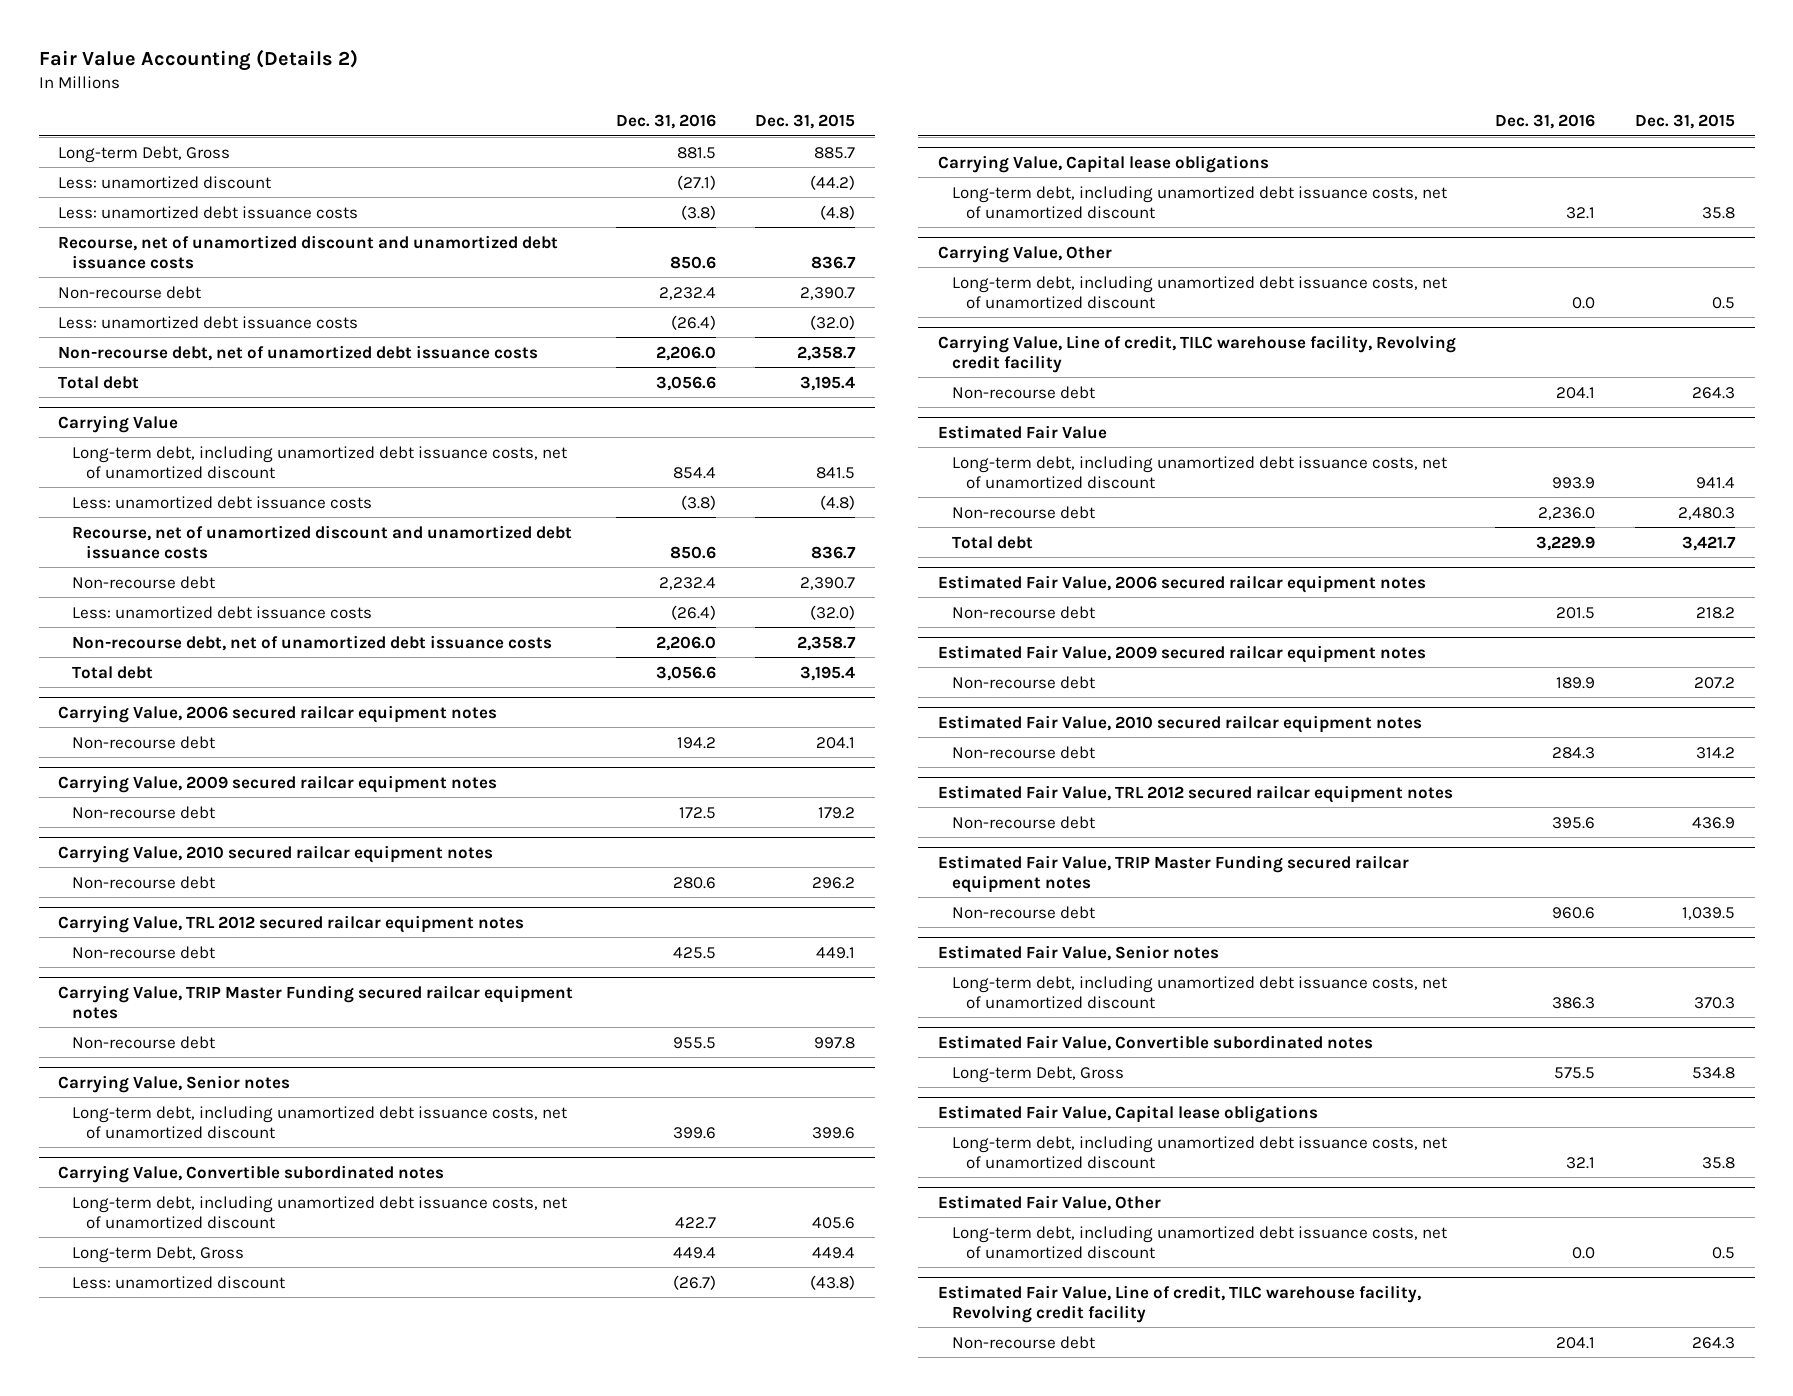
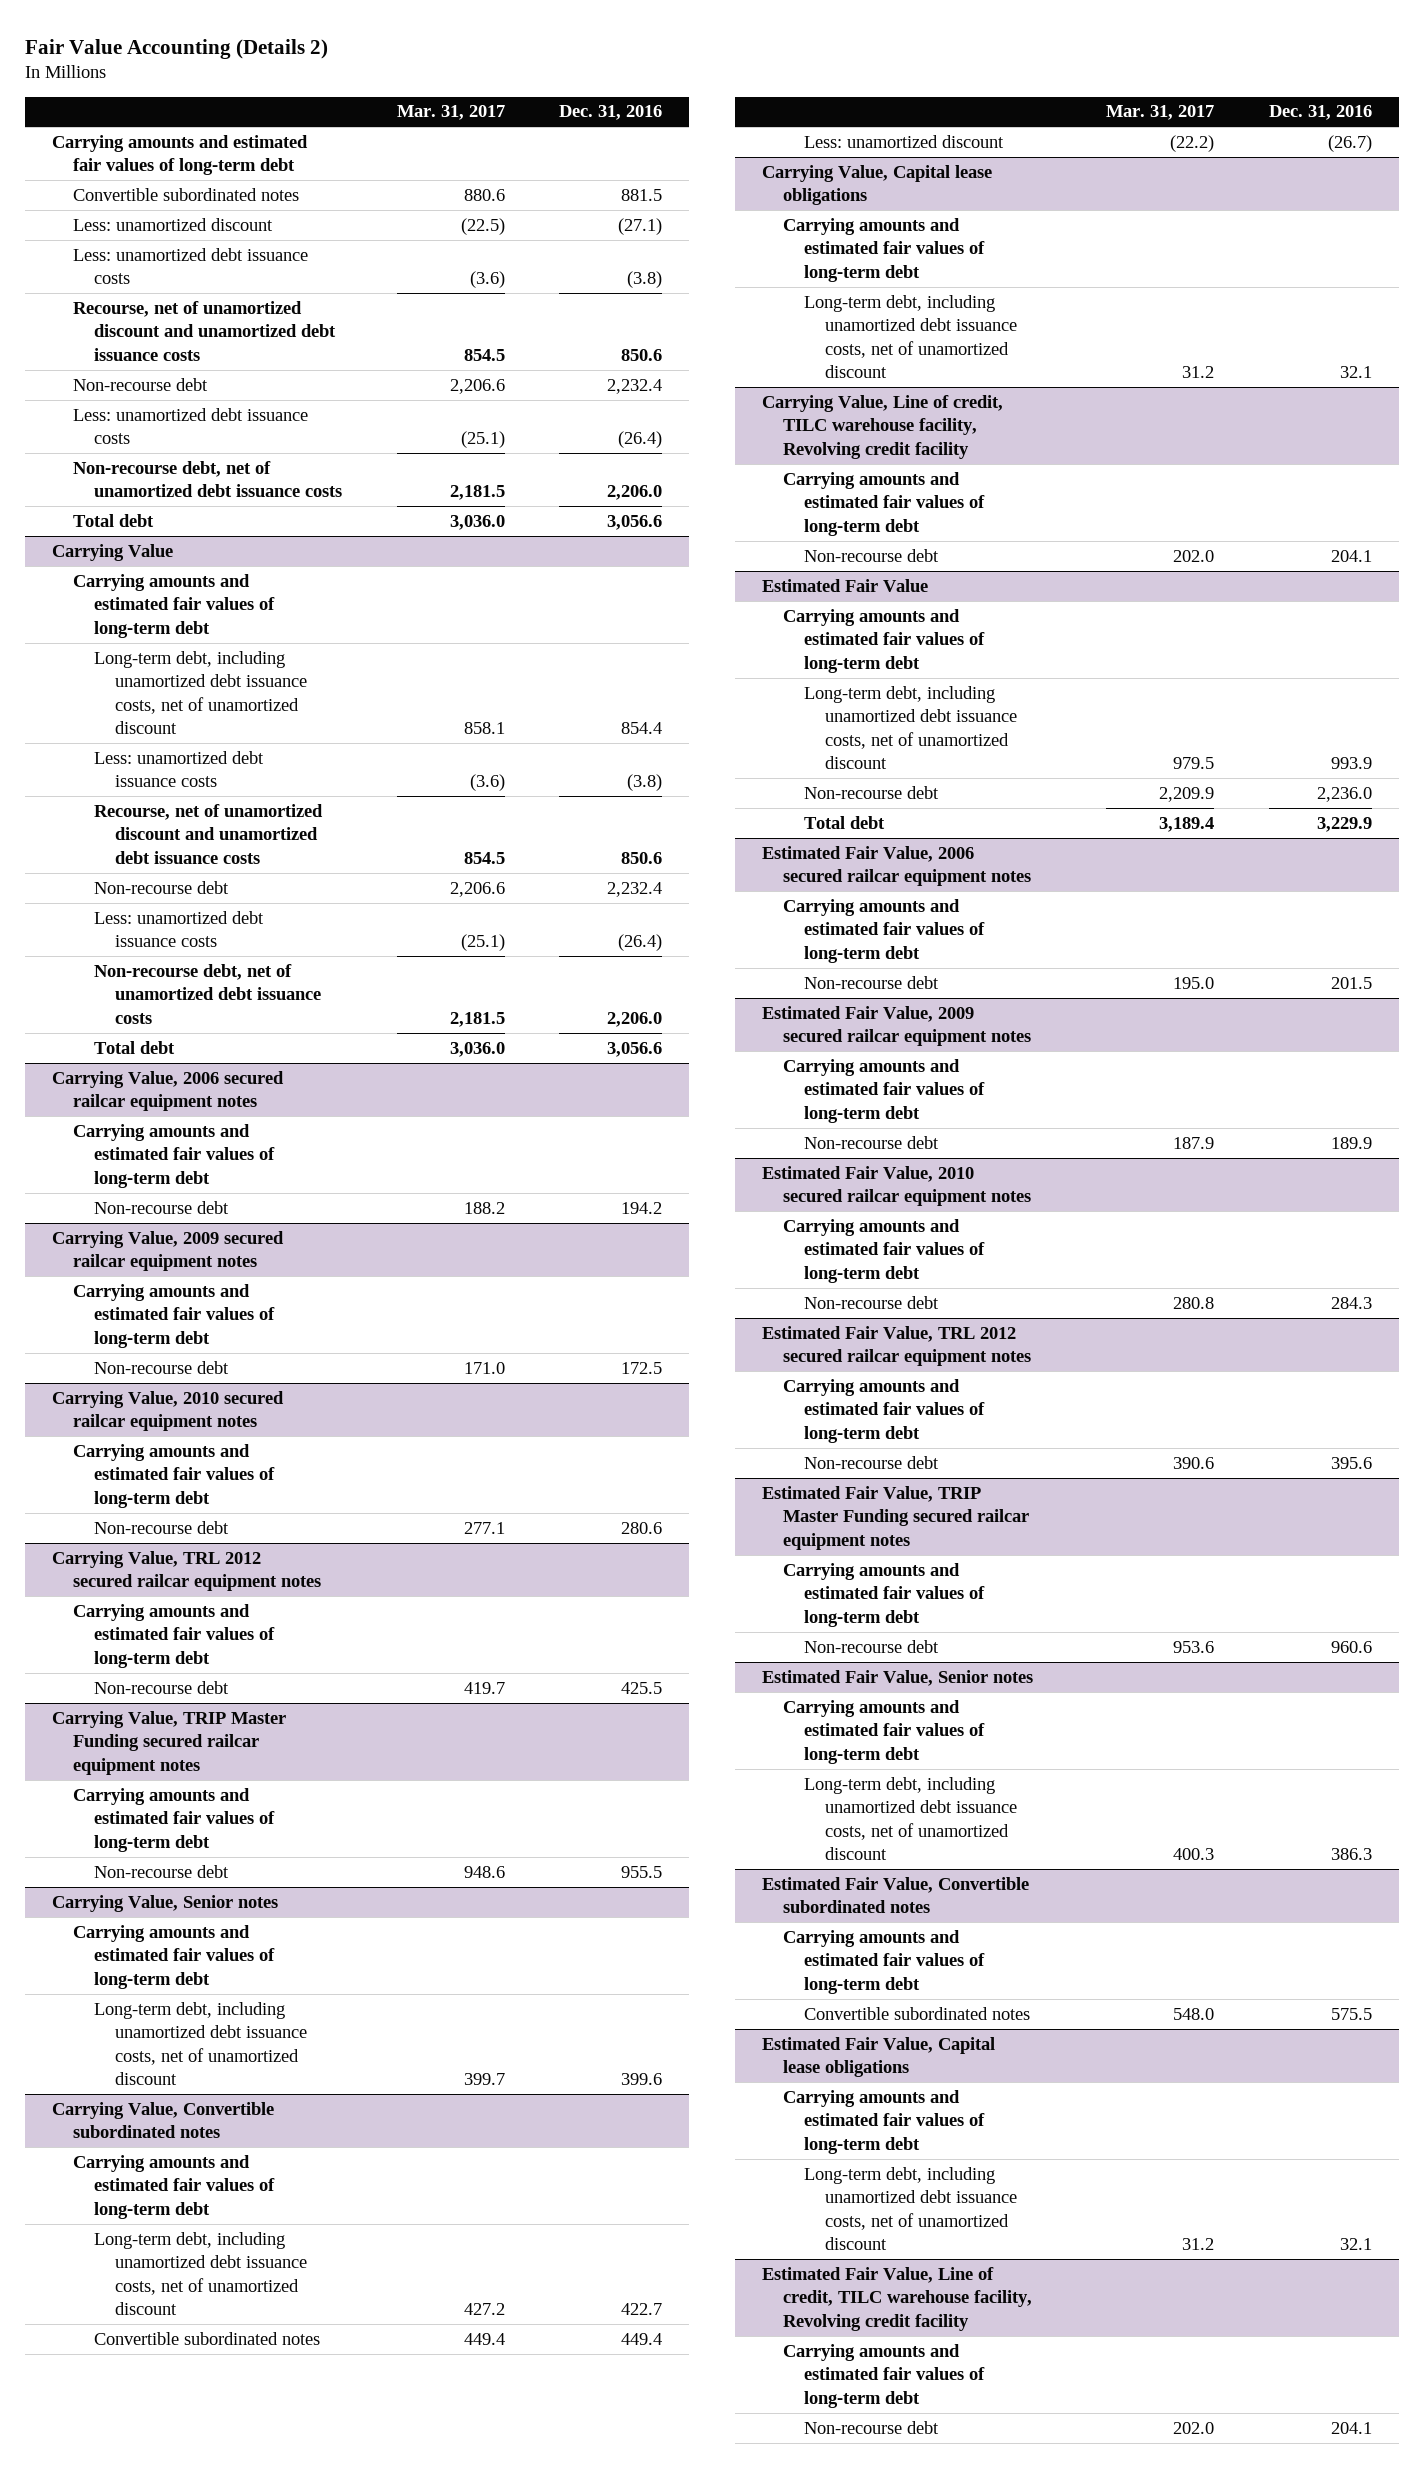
- | Dec. 31, 2016 | Dec. 31, 2015
+ | Mar. 31, 2017 | Dec. 31, 2016
- Long-term Debt, Gross | 881.5 | 885.7
+ Carrying amounts and estimated fair values of long-term debt
+ Convertible subordinated notes | 880.6 | 881.5
@ Carrying Value
+ Carrying amounts and estimated fair values of long-term debt
@ Carrying Value, 2006 secured railcar equipment notes
+ Carrying amounts and estimated fair values of long-term debt
@ Carrying Value, 2009 secured railcar equipment notes
+ Carrying amounts and estimated fair values of long-term debt
@ Carrying Value, 2010 secured railcar equipment notes
+ Carrying amounts and estimated fair values of long-term debt
@ Carrying Value, TRL 2012 secured railcar equipment notes
+ Carrying amounts and estimated fair values of long-term debt
@ Carrying Value, TRIP Master Funding secured railcar equipment notes
+ Carrying amounts and estimated fair values of long-term debt
@ Carrying Value, Senior notes
+ Carrying amounts and estimated fair values of long-term debt
@ Carrying Value, Convertible subordinated notes
+ Carrying amounts and estimated fair values of long-term debt
- Long-term Debt, Gross | 449.4 | 449.4
+ Convertible subordinated notes | 449.4 | 449.4
@ Carrying Value, Capital lease obligations
+ Carrying amounts and estimated fair values of long-term debt
- Carrying Value, Other
- Long-term debt, including unamortized debt issuance costs, net of unamortized discount | 0.0 | 0.5
@ Carrying Value, Line of credit, TILC warehouse facility, Revolving credit facility
+ Carrying amounts and estimated fair values of long-term debt
@ Estimated Fair Value
+ Carrying amounts and estimated fair values of long-term debt
@ Estimated Fair Value, 2006 secured railcar equipment notes
+ Carrying amounts and estimated fair values of long-term debt
@ Estimated Fair Value, 2009 secured railcar equipment notes
+ Carrying amounts and estimated fair values of long-term debt
@ Estimated Fair Value, 2010 secured railcar equipment notes
+ Carrying amounts and estimated fair values of long-term debt
@ Estimated Fair Value, TRL 2012 secured railcar equipment notes
+ Carrying amounts and estimated fair values of long-term debt
@ Estimated Fair Value, TRIP Master Funding secured railcar equipment notes
+ Carrying amounts and estimated fair values of long-term debt
@ Estimated Fair Value, Senior notes
+ Carrying amounts and estimated fair values of long-term debt
@ Estimated Fair Value, Convertible subordinated notes
- Long-term Debt, Gross | 575.5 | 534.8
+ Carrying amounts and estimated fair values of long-term debt
+ Convertible subordinated notes | 548.0 | 575.5
@ Estimated Fair Value, Capital lease obligations
+ Carrying amounts and estimated fair values of long-term debt
- Estimated Fair Value, Other
- Long-term debt, including unamortized debt issuance costs, net of unamortized discount | 0.0 | 0.5
@ Estimated Fair Value, Line of credit, TILC warehouse facility, Revolving credit facility
+ Carrying amounts and estimated fair values of long-term debt

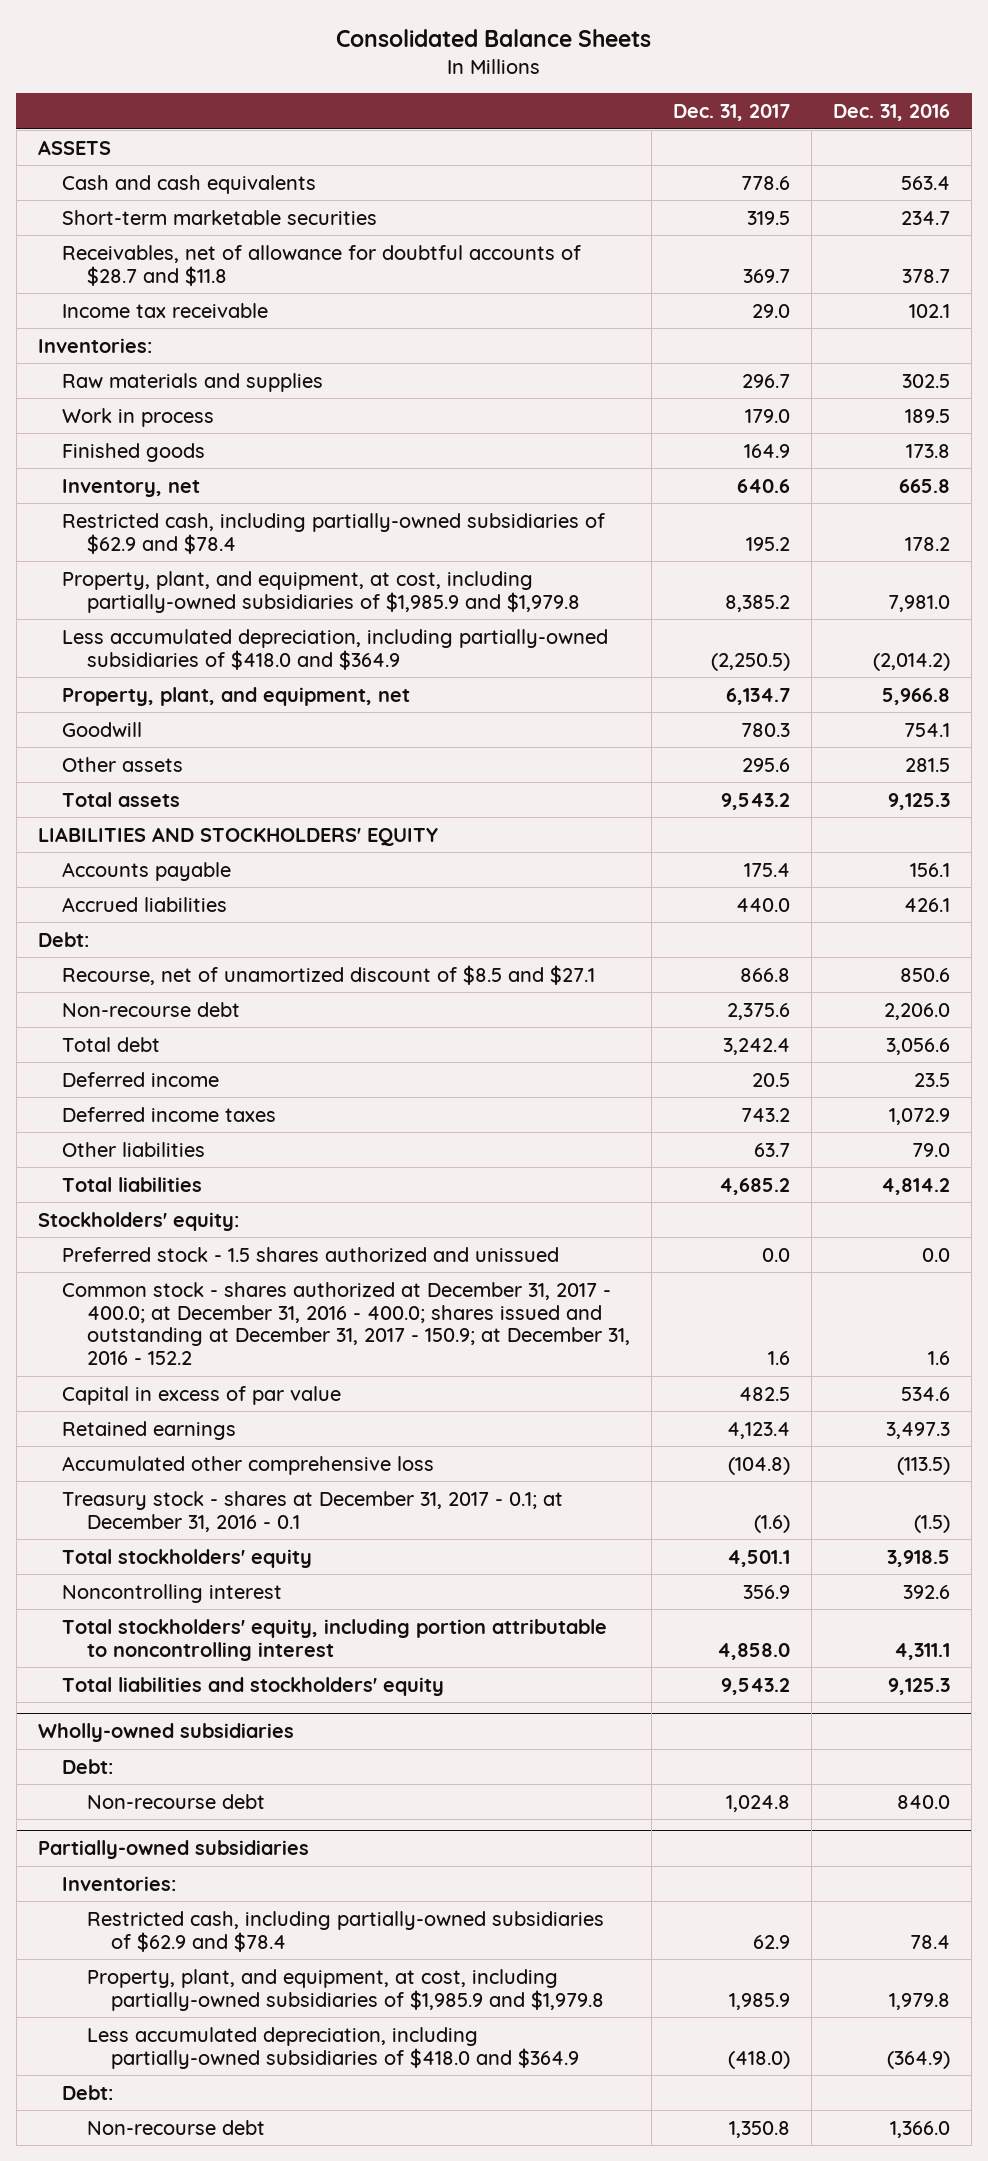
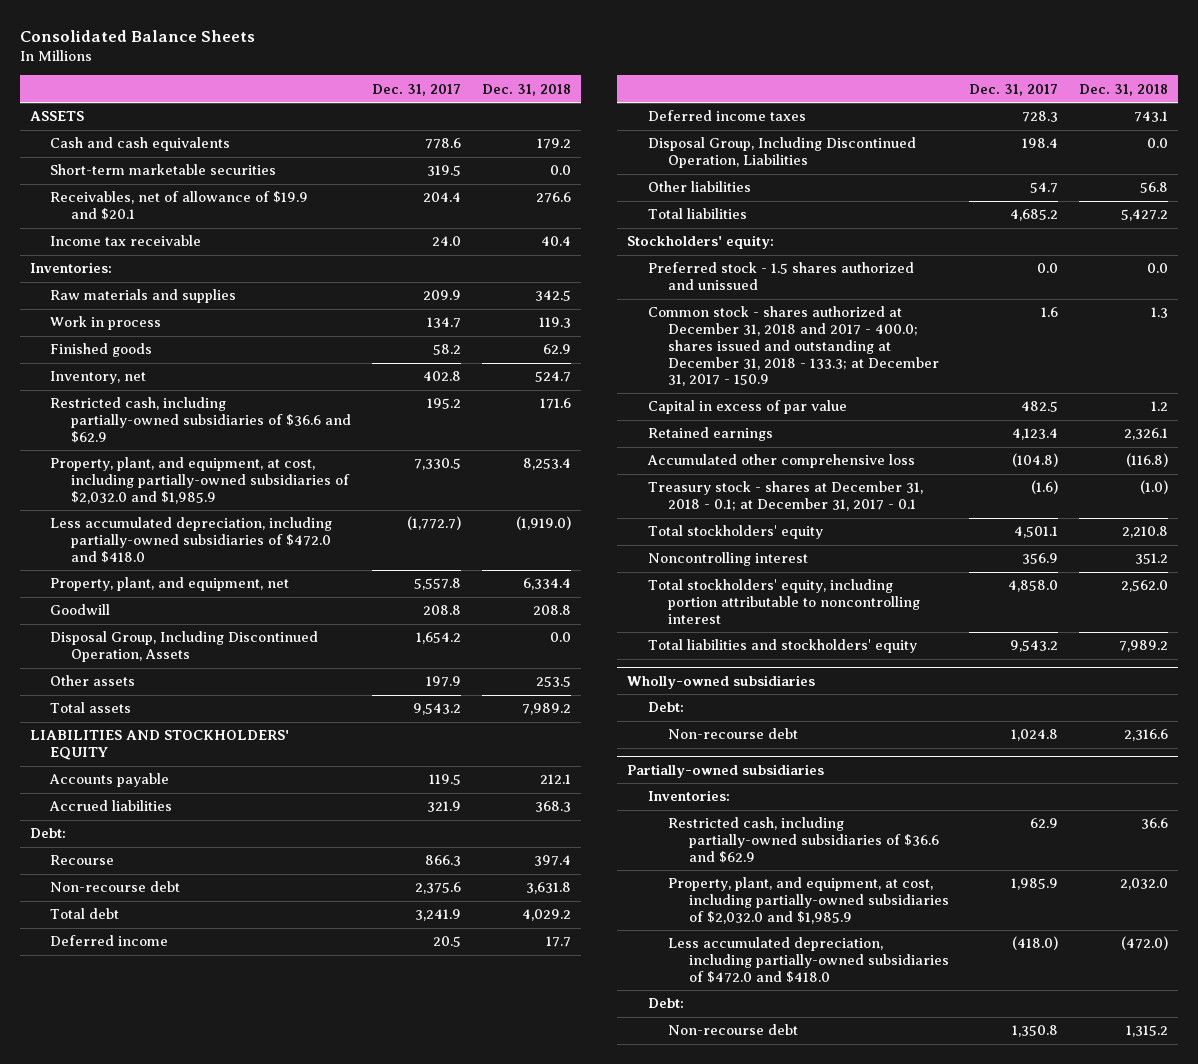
- | Dec. 31, 2017 | Dec. 31, 2016
+ | Dec. 31, 2017 | Dec. 31, 2018
- Receivables, net of allowance for doubtful accounts of $28.7 and $11.8 | 369.7 | 378.7
- Income tax receivable | 29.0 | 102.1
+ Receivables, net of allowance of $19.9 and $20.1 | 204.4 | 276.6
+ Income tax receivable | 24.0 | 40.4
- Raw materials and supplies | 296.7 | 302.5
- Work in process | 179.0 | 189.5
- Finished goods | 164.9 | 173.8
- Inventory, net | 640.6 | 665.8
- Restricted cash, including partially-owned subsidiaries of $62.9 and $78.4 | 195.2 | 178.2
- Property, plant, and equipment, at cost, including partially-owned subsidiaries of $1,985.9 and $1,979.8 | 8,385.2 | 7,981.0
- Less accumulated depreciation, including partially-owned subsidiaries of $418.0 and $364.9 | (2,250.5) | (2,014.2)
- Property, plant, and equipment, net | 6,134.7 | 5,966.8
- Goodwill | 780.3 | 754.1
- Other assets | 295.6 | 281.5
+ Raw materials and supplies | 209.9 | 342.5
+ Work in process | 134.7 | 119.3
+ Finished goods | 58.2 | 62.9
+ Inventory, net | 402.8 | 524.7
+ Restricted cash, including partially-owned subsidiaries of $36.6 and $62.9 | 195.2 | 171.6
+ Property, plant, and equipment, at cost, including partially-owned subsidiaries of $2,032.0 and $1,985.9 | 7,330.5 | 8,253.4
+ Less accumulated depreciation, including partially-owned subsidiaries of $472.0 and $418.0 | (1,772.7) | (1,919.0)
+ Property, plant, and equipment, net | 5,557.8 | 6,334.4
+ Goodwill | 208.8 | 208.8
+ Disposal Group, Including Discontinued Operation, Assets | 1,654.2 | 0.0
+ Other assets | 197.9 | 253.5
- Accounts payable | 175.4 | 156.1
- Accrued liabilities | 440.0 | 426.1
+ Accounts payable | 119.5 | 212.1
+ Accrued liabilities | 321.9 | 368.3
- Recourse, net of unamortized discount of $8.5 and $27.1 | 866.8 | 850.6
+ Recourse | 866.3 | 397.4
- Total debt | 3,242.4 | 3,056.6
+ Total debt | 3,241.9 | 4,029.2
- Deferred income taxes | 743.2 | 1,072.9
- Other liabilities | 63.7 | 79.0
+ Deferred income taxes | 728.3 | 743.1
+ Disposal Group, Including Discontinued Operation, Liabilities | 198.4 | 0.0
+ Other liabilities | 54.7 | 56.8
- Common stock - shares authorized at December 31, 2017 - 400.0; at December 31, 2016 - 400.0; shares issued and outstanding at December 31, 2017 - 150.9; at December 31, 2016 - 152.2 | 1.6 | 1.6
+ Common stock - shares authorized at December 31, 2018 and 2017 - 400.0; shares issued and outstanding at December 31, 2018 - 133.3; at December 31, 2017 - 150.9 | 1.6 | 1.3
- Treasury stock - shares at December 31, 2017 - 0.1; at December 31, 2016 - 0.1 | (1.6) | (1.5)
+ Treasury stock - shares at December 31, 2018 - 0.1; at December 31, 2017 - 0.1 | (1.6) | (1.0)
@ Partially-owned subsidiaries
- Restricted cash, including partially-owned subsidiaries of $62.9 and $78.4 | 62.9 | 78.4
- Property, plant, and equipment, at cost, including partially-owned subsidiaries of $1,985.9 and $1,979.8 | 1,985.9 | 1,979.8
- Less accumulated depreciation, including partially-owned subsidiaries of $418.0 and $364.9 | (418.0) | (364.9)
+ Restricted cash, including partially-owned subsidiaries of $36.6 and $62.9 | 62.9 | 36.6
+ Property, plant, and equipment, at cost, including partially-owned subsidiaries of $2,032.0 and $1,985.9 | 1,985.9 | 2,032.0
+ Less accumulated depreciation, including partially-owned subsidiaries of $472.0 and $418.0 | (418.0) | (472.0)

